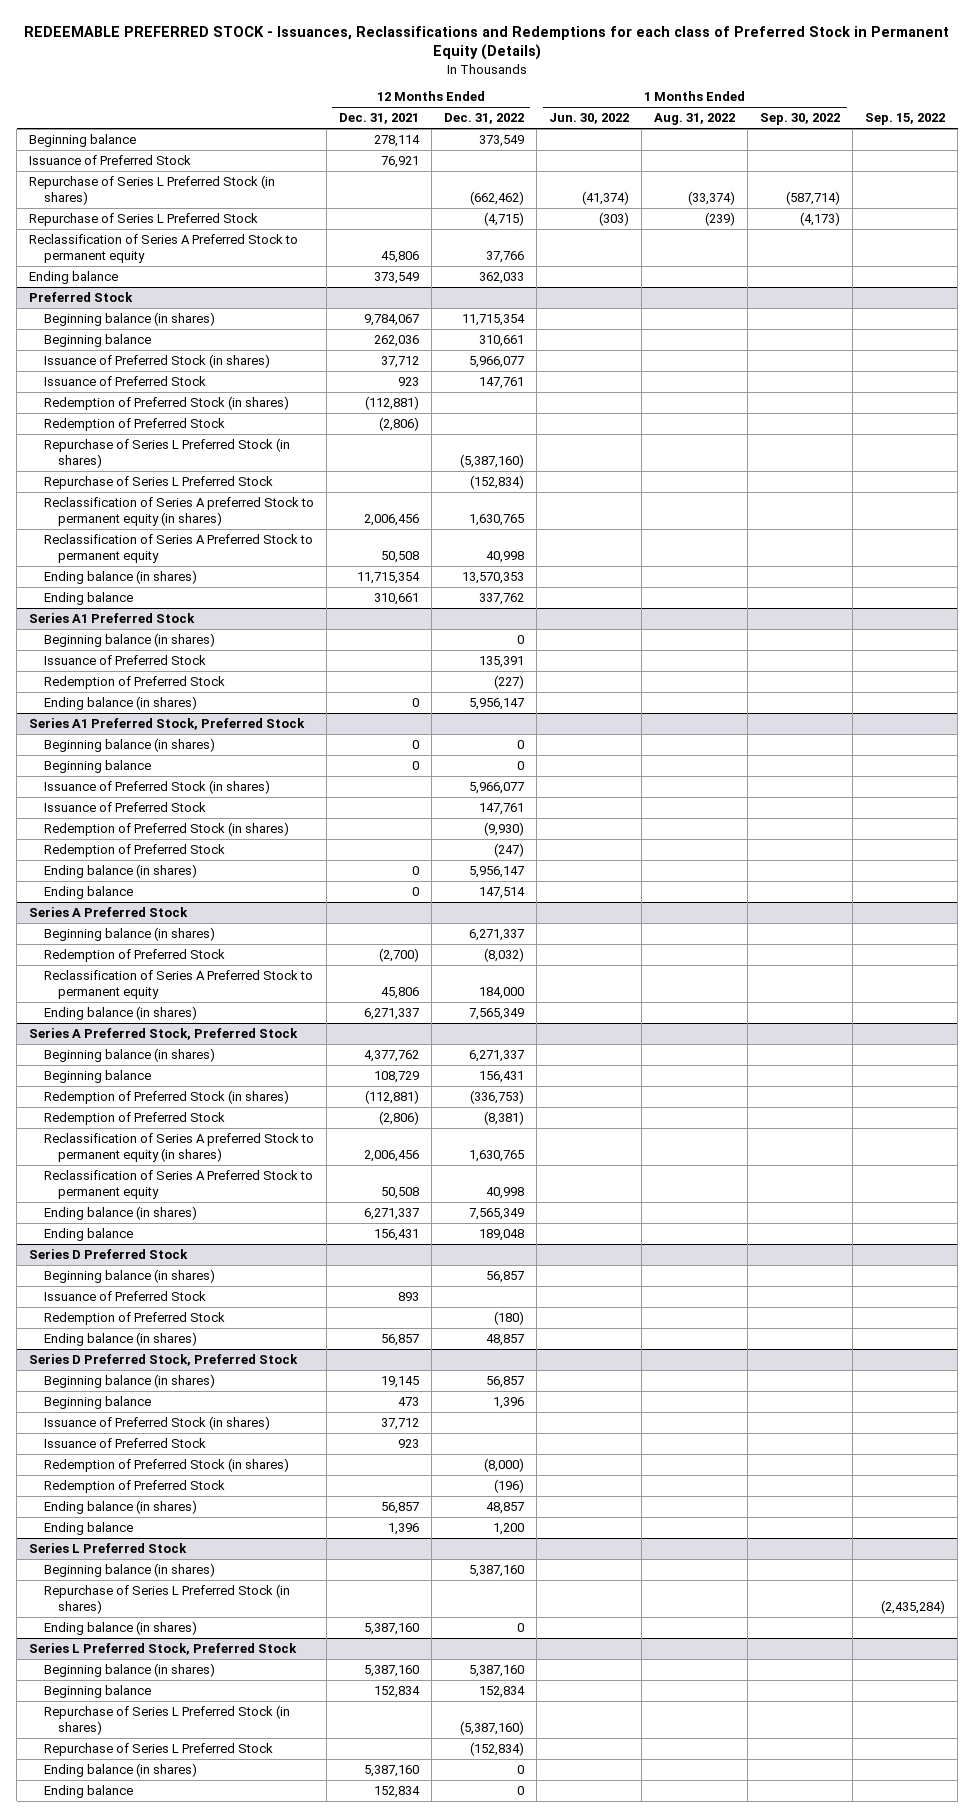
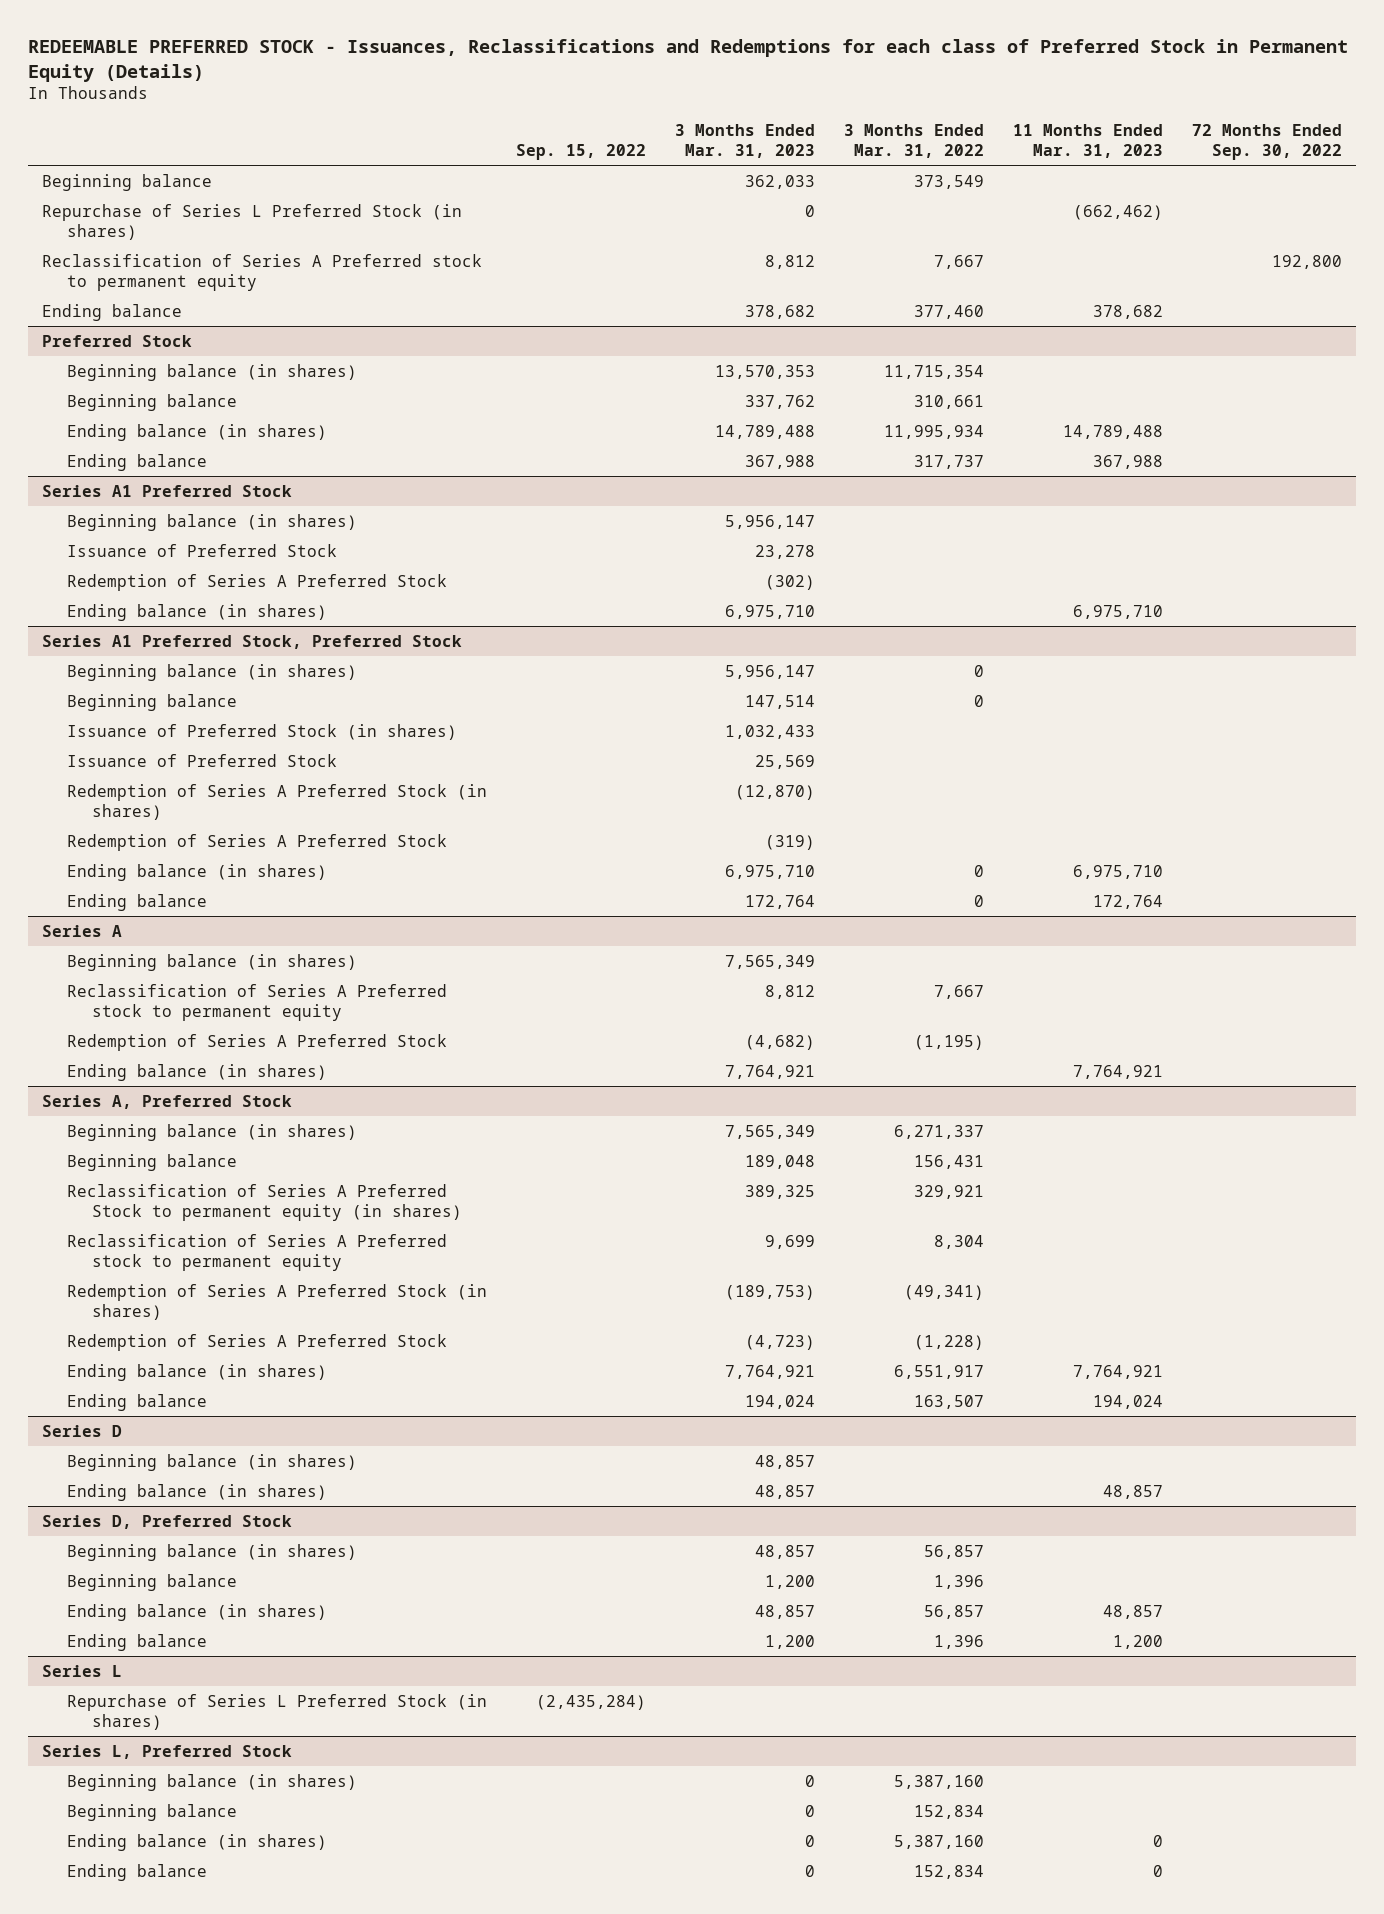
- | 12 Months Ended Dec. 31, 2021 | 12 Months Ended Dec. 31, 2022 | 1 Months Ended Jun. 30, 2022 | 1 Months Ended Aug. 31, 2022 | 1 Months Ended Sep. 30, 2022 | Sep. 15, 2022
+ | Sep. 15, 2022 | 3 Months Ended Mar. 31, 2023 | 3 Months Ended Mar. 31, 2022 | 11 Months Ended Mar. 31, 2023 | 72 Months Ended Sep. 30, 2022
- Issuance of Preferred Stock | 76,921 | | | | |
- Repurchase of Series L Preferred Stock | | (4,715) | (303) | (239) | (4,173) |
- Reclassification of Series A Preferred Stock to permanent equity | 45,806 | 37,766 | | | |
+ Reclassification of Series A Preferred stock to permanent equity | | 8,812 | 7,667 | | 192,800
@ Preferred Stock
- Issuance of Preferred Stock (in shares) | 37,712 | 5,966,077 | | | |
- Issuance of Preferred Stock | 923 | 147,761 | | | |
- Redemption of Preferred Stock (in shares) | (112,881) | | | | |
- Redemption of Preferred Stock | (2,806) | | | | |
- Repurchase of Series L Preferred Stock (in shares) | | (5,387,160) | | | |
- Repurchase of Series L Preferred Stock | | (152,834) | | | |
- Reclassification of Series A preferred Stock to permanent equity (in shares) | 2,006,456 | 1,630,765 | | | |
- Reclassification of Series A Preferred Stock to permanent equity | 50,508 | 40,998 | | | |
@ Series A1 Preferred Stock
- Redemption of Preferred Stock | | (227) | | | |
+ Redemption of Series A Preferred Stock | | (302) | | |
@ Series A1 Preferred Stock, Preferred Stock
- Redemption of Preferred Stock (in shares) | | (9,930) | | | |
- Redemption of Preferred Stock | | (247) | | | |
+ Redemption of Series A Preferred Stock (in shares) | | (12,870) | | |
+ Redemption of Series A Preferred Stock | | (319) | | |
- Series A Preferred Stock
+ Series A
- Redemption of Preferred Stock | (2,700) | (8,032) | | | |
- Reclassification of Series A Preferred Stock to permanent equity | 45,806 | 184,000 | | | |
+ Reclassification of Series A Preferred stock to permanent equity | | 8,812 | 7,667 | |
+ Redemption of Series A Preferred Stock | | (4,682) | (1,195) | |
- Series A Preferred Stock, Preferred Stock
+ Series A, Preferred Stock
- Redemption of Preferred Stock (in shares) | (112,881) | (336,753) | | | |
- Redemption of Preferred Stock | (2,806) | (8,381) | | | |
- Reclassification of Series A preferred Stock to permanent equity (in shares) | 2,006,456 | 1,630,765 | | | |
- Reclassification of Series A Preferred Stock to permanent equity | 50,508 | 40,998 | | | |
+ Reclassification of Series A Preferred Stock to permanent equity (in shares) | | 389,325 | 329,921 | |
+ Reclassification of Series A Preferred stock to permanent equity | | 9,699 | 8,304 | |
+ Redemption of Series A Preferred Stock (in shares) | | (189,753) | (49,341) | |
+ Redemption of Series A Preferred Stock | | (4,723) | (1,228) | |
- Series D Preferred Stock
+ Series D
- Issuance of Preferred Stock | 893 | | | | |
- Redemption of Preferred Stock | | (180) | | | |
- Series D Preferred Stock, Preferred Stock
+ Series D, Preferred Stock
- Issuance of Preferred Stock (in shares) | 37,712 | | | | |
- Issuance of Preferred Stock | 923 | | | | |
- Redemption of Preferred Stock (in shares) | | (8,000) | | | |
- Redemption of Preferred Stock | | (196) | | | |
- Series L Preferred Stock
- Beginning balance (in shares) | | 5,387,160 | | | |
+ Series L
- Ending balance (in shares) | 5,387,160 | 0 | | | |
- Series L Preferred Stock, Preferred Stock
+ Series L, Preferred Stock
- Repurchase of Series L Preferred Stock (in shares) | | (5,387,160) | | | |
- Repurchase of Series L Preferred Stock | | (152,834) | | | |

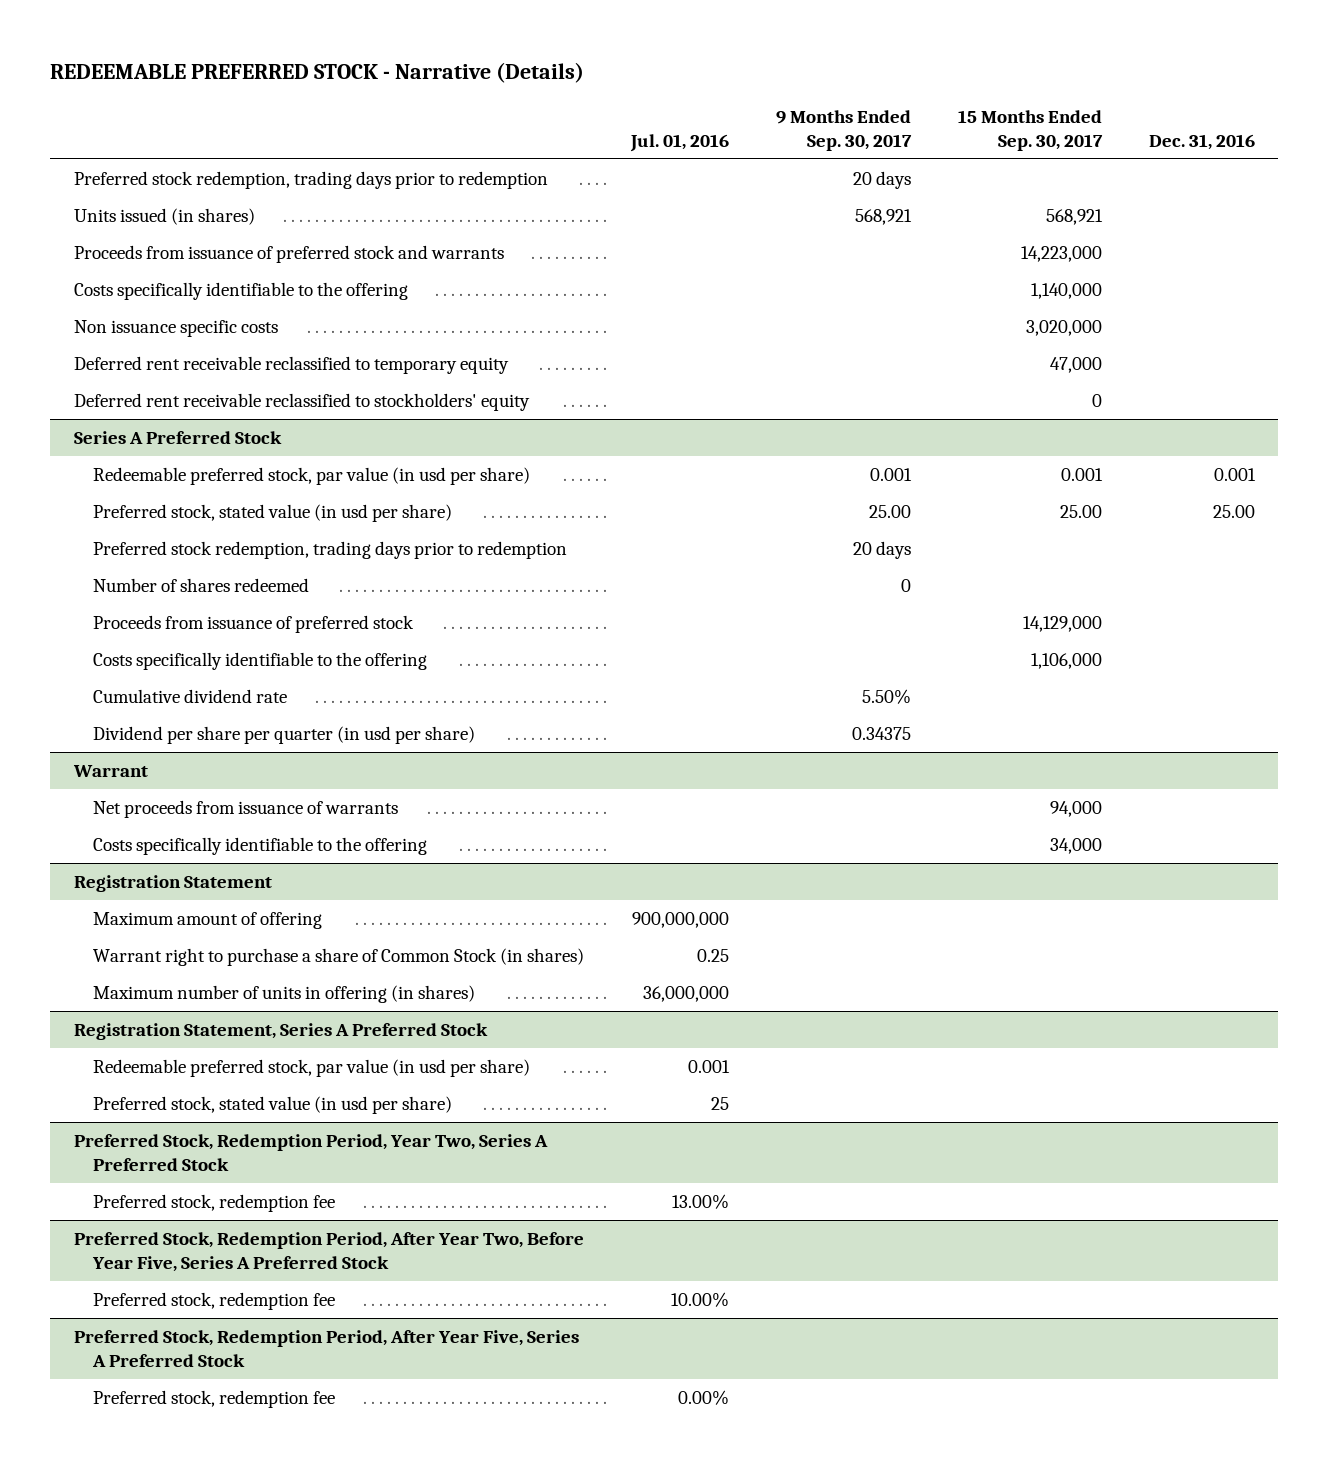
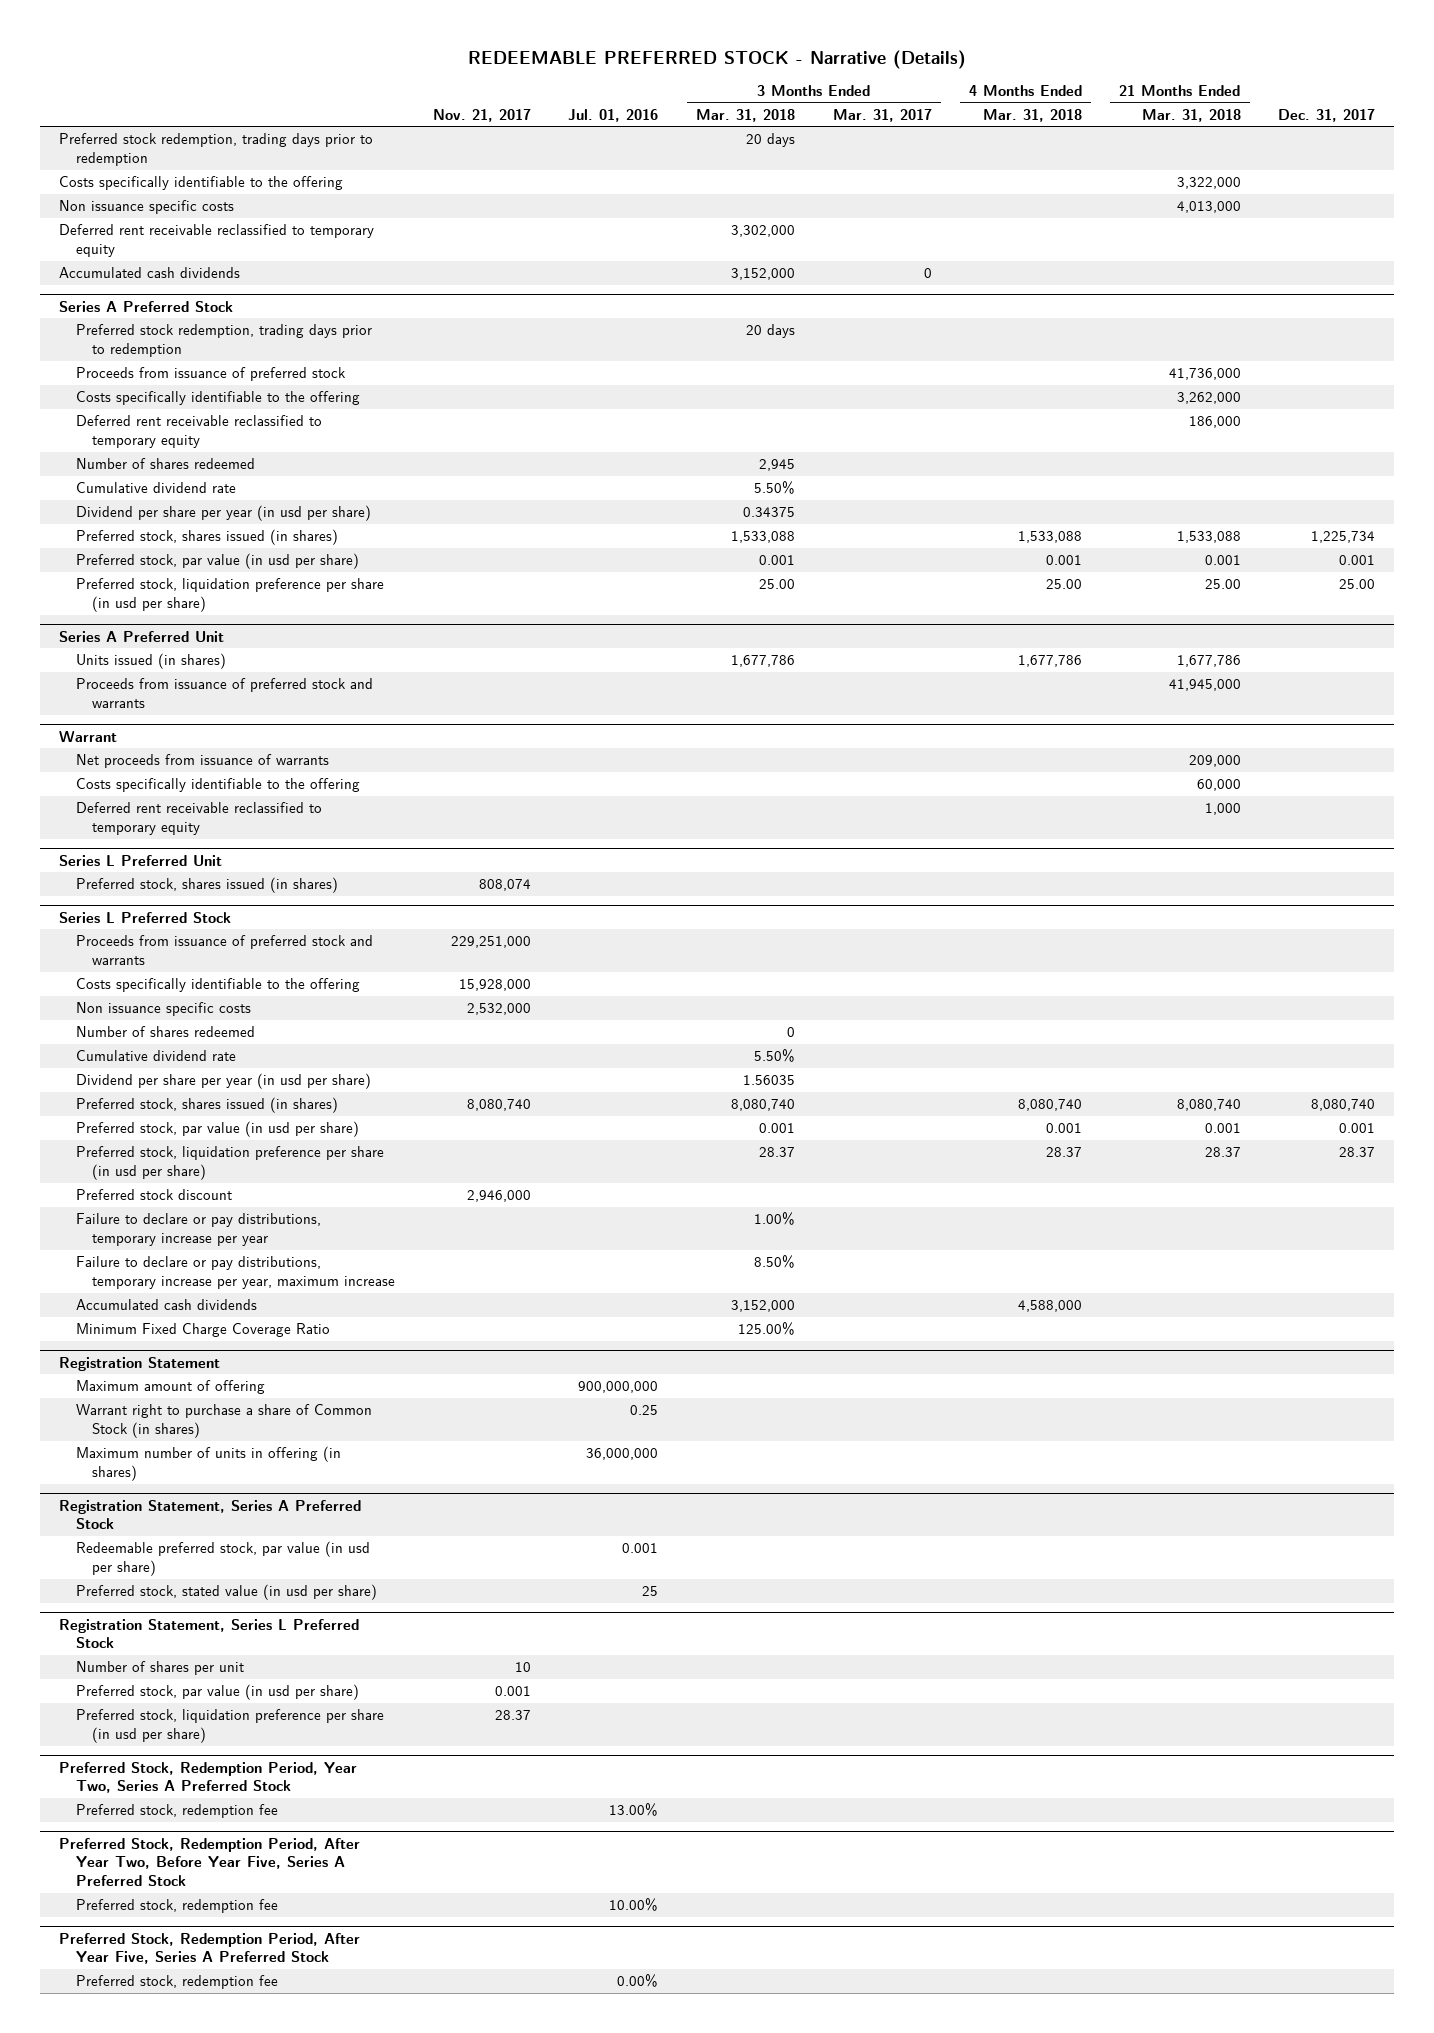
- | Jul. 01, 2016 | 9 Months Ended Sep. 30, 2017 | 15 Months Ended Sep. 30, 2017 | Dec. 31, 2016
+ | Nov. 21, 2017 | Jul. 01, 2016 | 3 Months Ended Mar. 31, 2018 | 3 Months Ended Mar. 31, 2017 | 4 Months Ended Mar. 31, 2018 | 21 Months Ended Mar. 31, 2018 | Dec. 31, 2017
- Units issued (in shares) | | 568,921 | 568,921 |
- Proceeds from issuance of preferred stock and warrants | | | 14,223,000 |
- Deferred rent receivable reclassified to stockholders' equity | | | 0 |
+ Accumulated cash dividends | | | 3,152,000 | 0 | | |
@ Series A Preferred Stock
- Redeemable preferred stock, par value (in usd per share) | | 0.001 | 0.001 | 0.001
- Preferred stock, stated value (in usd per share) | | 25.00 | 25.00 | 25.00
+ Deferred rent receivable reclassified to temporary equity | | | | | | 186,000 |
moved down: Number of shares redeemed | | | 2,945 | | | |
- Dividend per share per quarter (in usd per share) | | 0.34375 | |
+ Dividend per share per year (in usd per share) | | | 0.34375 | | | |
+ Preferred stock, shares issued (in shares) | | | 1,533,088 | | 1,533,088 | 1,533,088 | 1,225,734
+ Preferred stock, par value (in usd per share) | | | 0.001 | | 0.001 | 0.001 | 0.001
+ Preferred stock, liquidation preference per share (in usd per share) | | | 25.00 | | 25.00 | 25.00 | 25.00
+ Series A Preferred Unit
+ Units issued (in shares) | | | 1,677,786 | | 1,677,786 | 1,677,786 |
+ Proceeds from issuance of preferred stock and warrants | | | | | | 41,945,000 |
@ Warrant
+ Deferred rent receivable reclassified to temporary equity | | | | | | 1,000 |
+ Series L Preferred Unit
+ Preferred stock, shares issued (in shares) | 808,074 | | | | | |
+ Series L Preferred Stock
+ Proceeds from issuance of preferred stock and warrants | 229,251,000 | | | | | |
+ Costs specifically identifiable to the offering | 15,928,000 | | | | | |
+ Non issuance specific costs | 2,532,000 | | | | | |
+ Number of shares redeemed | | | 0 | | | |
+ Cumulative dividend rate | | | 5.50% | | | |
+ Dividend per share per year (in usd per share) | | | 1.56035 | | | |
+ Preferred stock, shares issued (in shares) | 8,080,740 | | 8,080,740 | | 8,080,740 | 8,080,740 | 8,080,740
+ Preferred stock, par value (in usd per share) | | | 0.001 | | 0.001 | 0.001 | 0.001
+ Preferred stock, liquidation preference per share (in usd per share) | | | 28.37 | | 28.37 | 28.37 | 28.37
+ Preferred stock discount | 2,946,000 | | | | | |
+ Failure to declare or pay distributions, temporary increase per year | | | 1.00% | | | |
+ Failure to declare or pay distributions, temporary increase per year, maximum increase | | | 8.50% | | | |
+ Accumulated cash dividends | | | 3,152,000 | | 4,588,000 | |
+ Minimum Fixed Charge Coverage Ratio | | | 125.00% | | | |
+ Registration Statement, Series L Preferred Stock
+ Number of shares per unit | 10 | | | | | |
+ Preferred stock, par value (in usd per share) | 0.001 | | | | | |
+ Preferred stock, liquidation preference per share (in usd per share) | 28.37 | | | | | |

